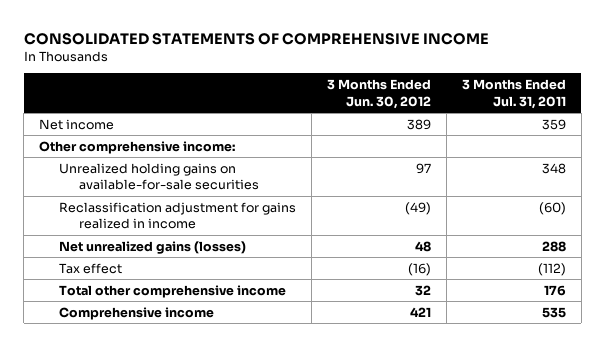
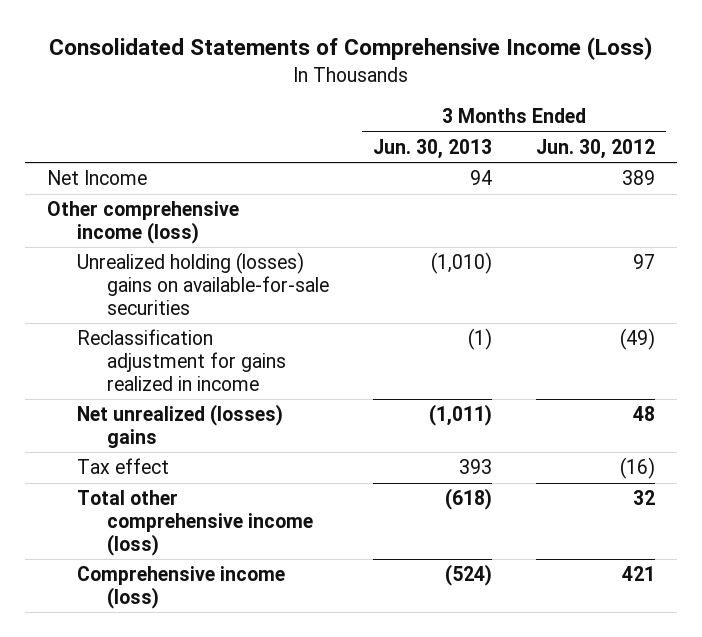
- CONSOLIDATED STATEMENTS OF COMPREHENSIVE INCOME
+ Consolidated Statements of Comprehensive Income (Loss)
- | 3 Months Ended Jun. 30, 2012 | 3 Months Ended Jul. 31, 2011
+ | 3 Months Ended Jun. 30, 2013 | 3 Months Ended Jun. 30, 2012
- Net income | 389 | 359
- Other comprehensive income:
- Unrealized holding gains on available-for-sale securities | 97 | 348
+ Net Income | 94 | 389
+ Other comprehensive income (loss)
+ Unrealized holding (losses) gains on available-for-sale securities | (1,010) | 97
- Net unrealized gains (losses) | 48 | 288
+ Net unrealized (losses) gains | (1,011) | 48
- Total other comprehensive income | 32 | 176
- Comprehensive income | 421 | 535
+ Total other comprehensive income (loss) | (618) | 32
+ Comprehensive income (loss) | (524) | 421

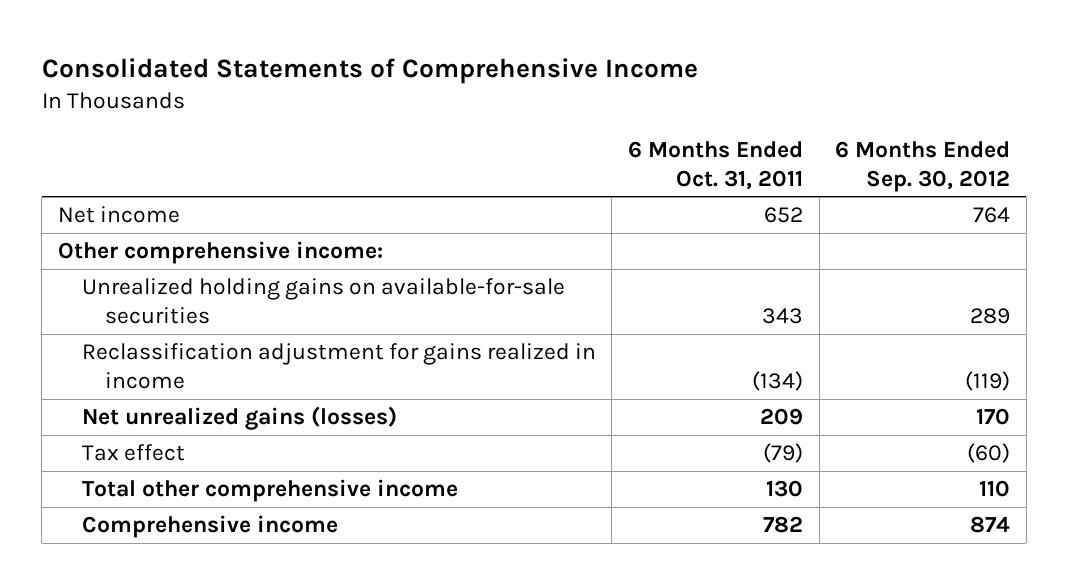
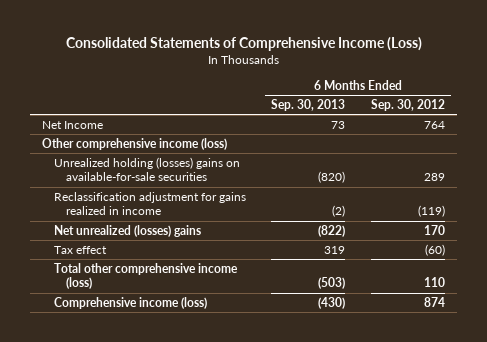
- Consolidated Statements of Comprehensive Income
+ Consolidated Statements of Comprehensive Income (Loss)
- | 6 Months Ended Oct. 31, 2011 | 6 Months Ended Sep. 30, 2012
+ | 6 Months Ended Sep. 30, 2013 | 6 Months Ended Sep. 30, 2012
- Net income | 652 | 764
- Other comprehensive income:
- Unrealized holding gains on available-for-sale securities | 343 | 289
+ Net Income | 73 | 764
+ Other comprehensive income (loss)
+ Unrealized holding (losses) gains on available-for-sale securities | (820) | 289
- Net unrealized gains (losses) | 209 | 170
+ Net unrealized (losses) gains | (822) | 170
- Total other comprehensive income | 130 | 110
- Comprehensive income | 782 | 874
+ Total other comprehensive income (loss) | (503) | 110
+ Comprehensive income (loss) | (430) | 874

